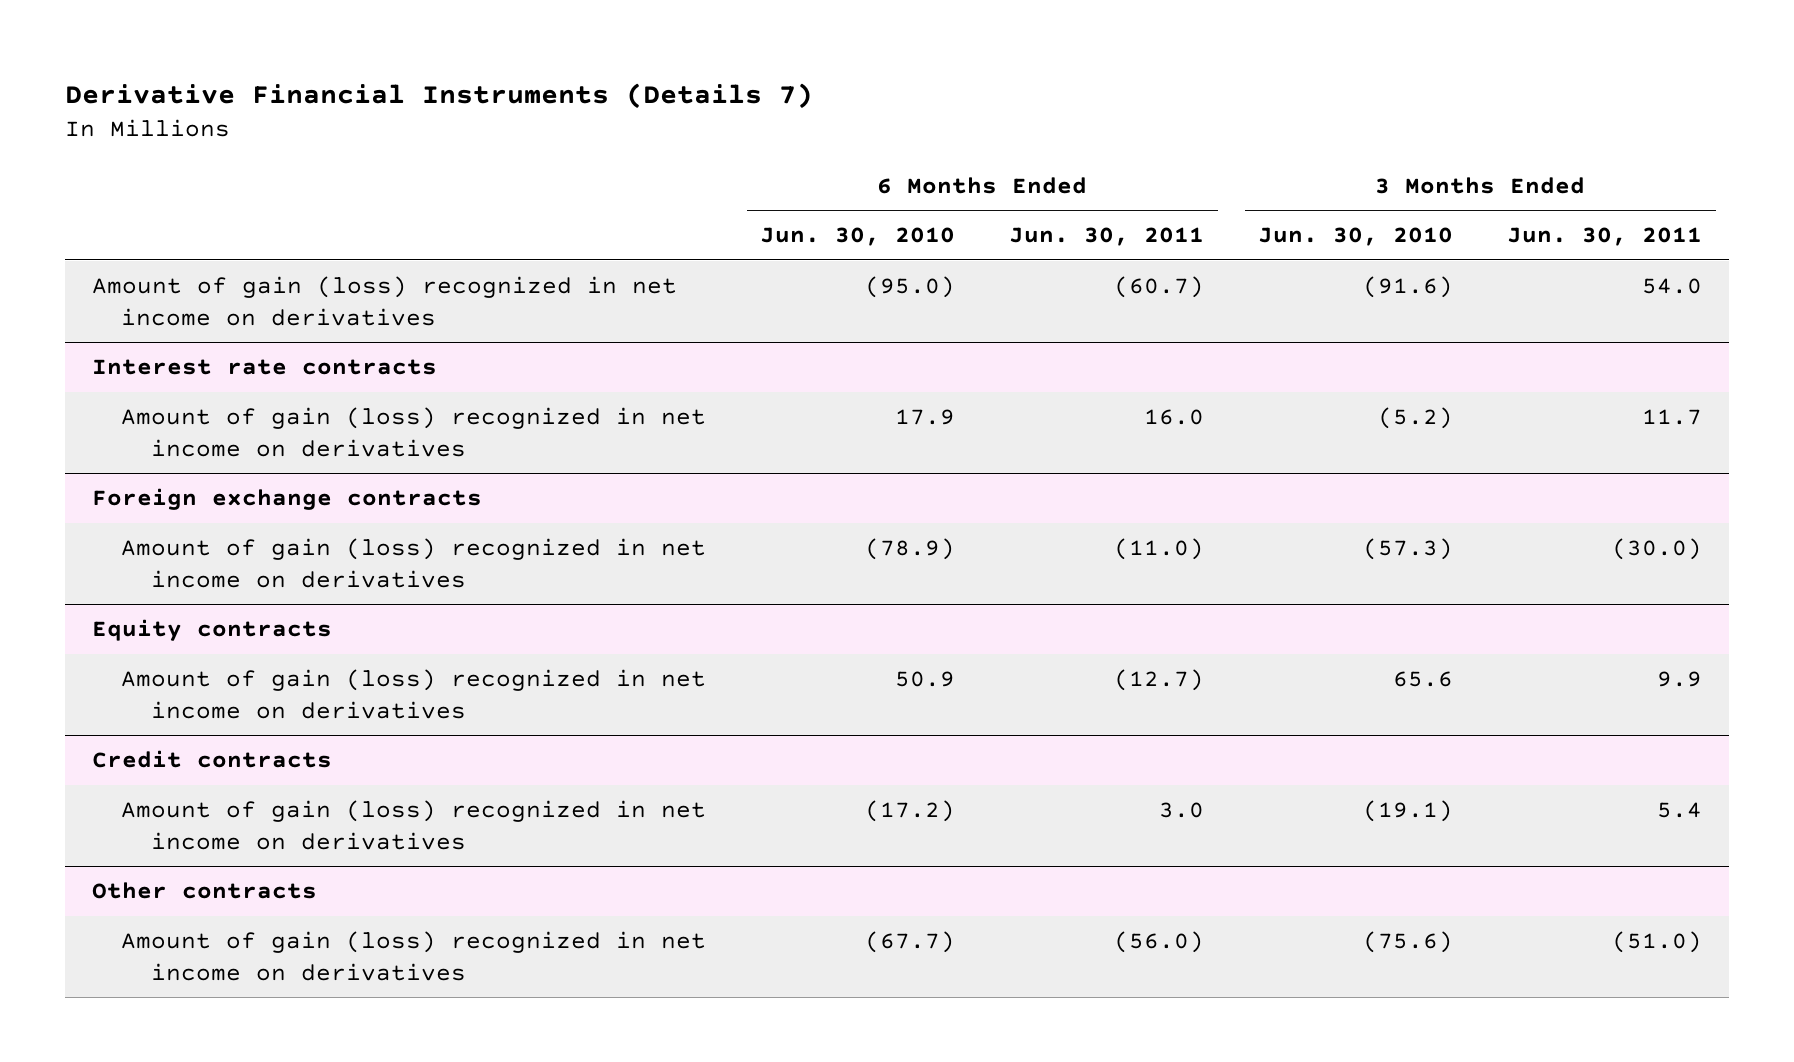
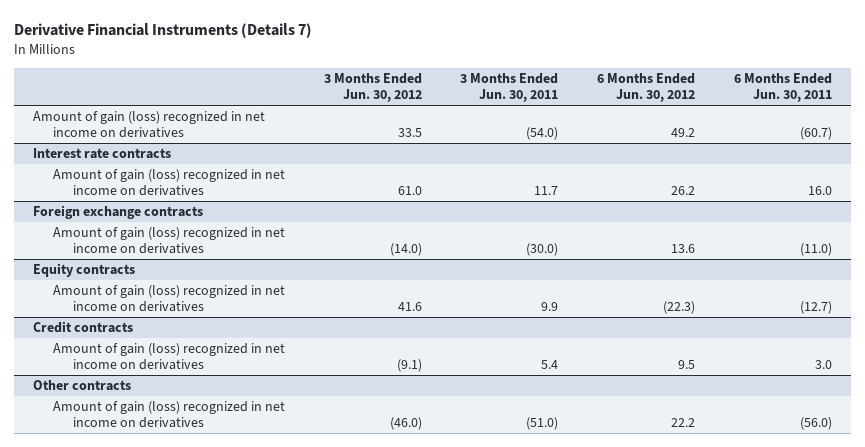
- | 6 Months Ended Jun. 30, 2010 | 6 Months Ended Jun. 30, 2011 | 3 Months Ended Jun. 30, 2010 | 3 Months Ended Jun. 30, 2011
+ | 3 Months Ended Jun. 30, 2012 | 3 Months Ended Jun. 30, 2011 | 6 Months Ended Jun. 30, 2012 | 6 Months Ended Jun. 30, 2011
- Amount of gain (loss) recognized in net income on derivatives | (95.0) | (60.7) | (91.6) | 54.0
+ Amount of gain (loss) recognized in net income on derivatives | 33.5 | (54.0) | 49.2 | (60.7)

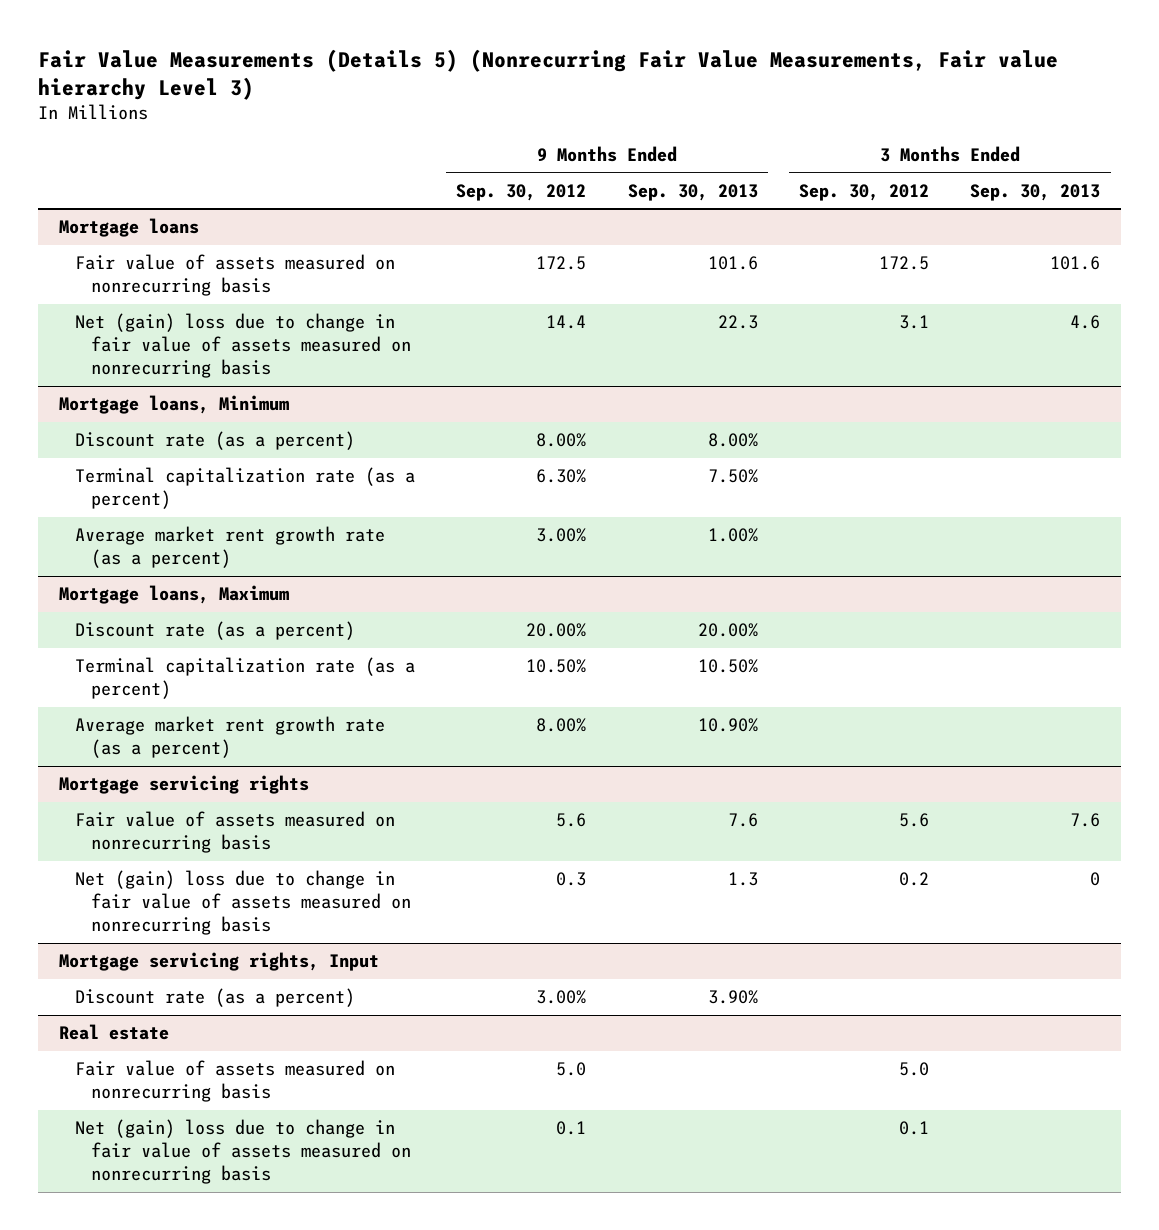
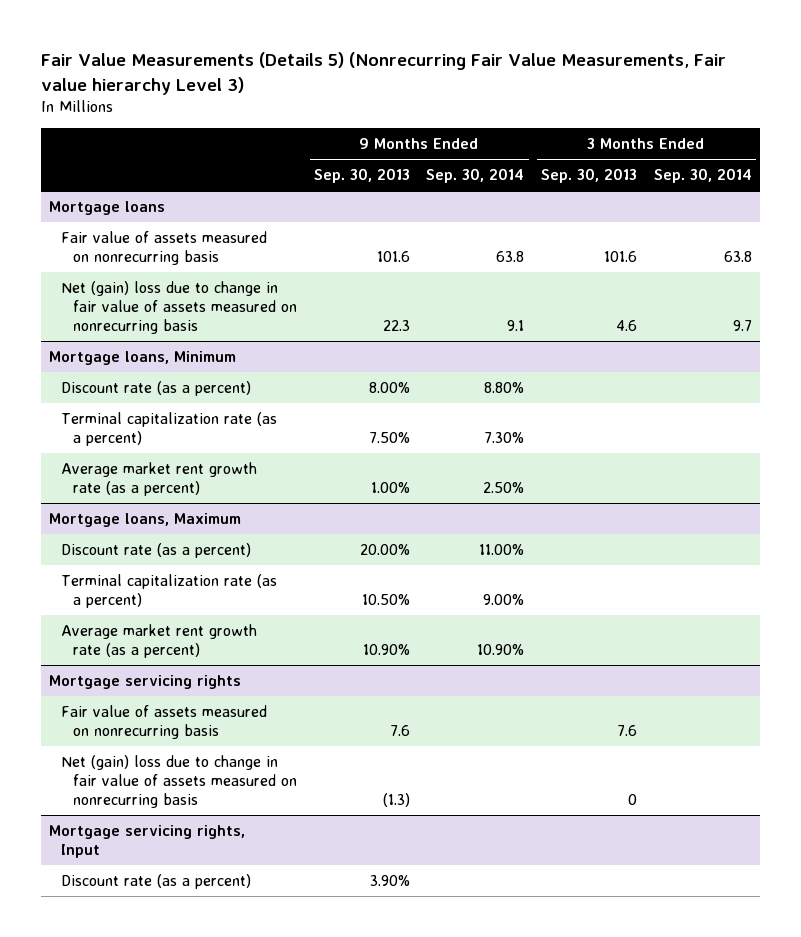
- | 9 Months Ended Sep. 30, 2012 | 9 Months Ended Sep. 30, 2013 | 3 Months Ended Sep. 30, 2012 | 3 Months Ended Sep. 30, 2013
+ | 9 Months Ended Sep. 30, 2013 | 9 Months Ended Sep. 30, 2014 | 3 Months Ended Sep. 30, 2013 | 3 Months Ended Sep. 30, 2014
@ Mortgage servicing rights
- Net (gain) loss due to change in fair value of assets measured on nonrecurring basis | 0.3 | 1.3 | 0.2 | 0
+ Net (gain) loss due to change in fair value of assets measured on nonrecurring basis | (1.3) | | 0 |
- Real estate
- Fair value of assets measured on nonrecurring basis | 5.0 | | 5.0 |
- Net (gain) loss due to change in fair value of assets measured on nonrecurring basis | 0.1 | | 0.1 |

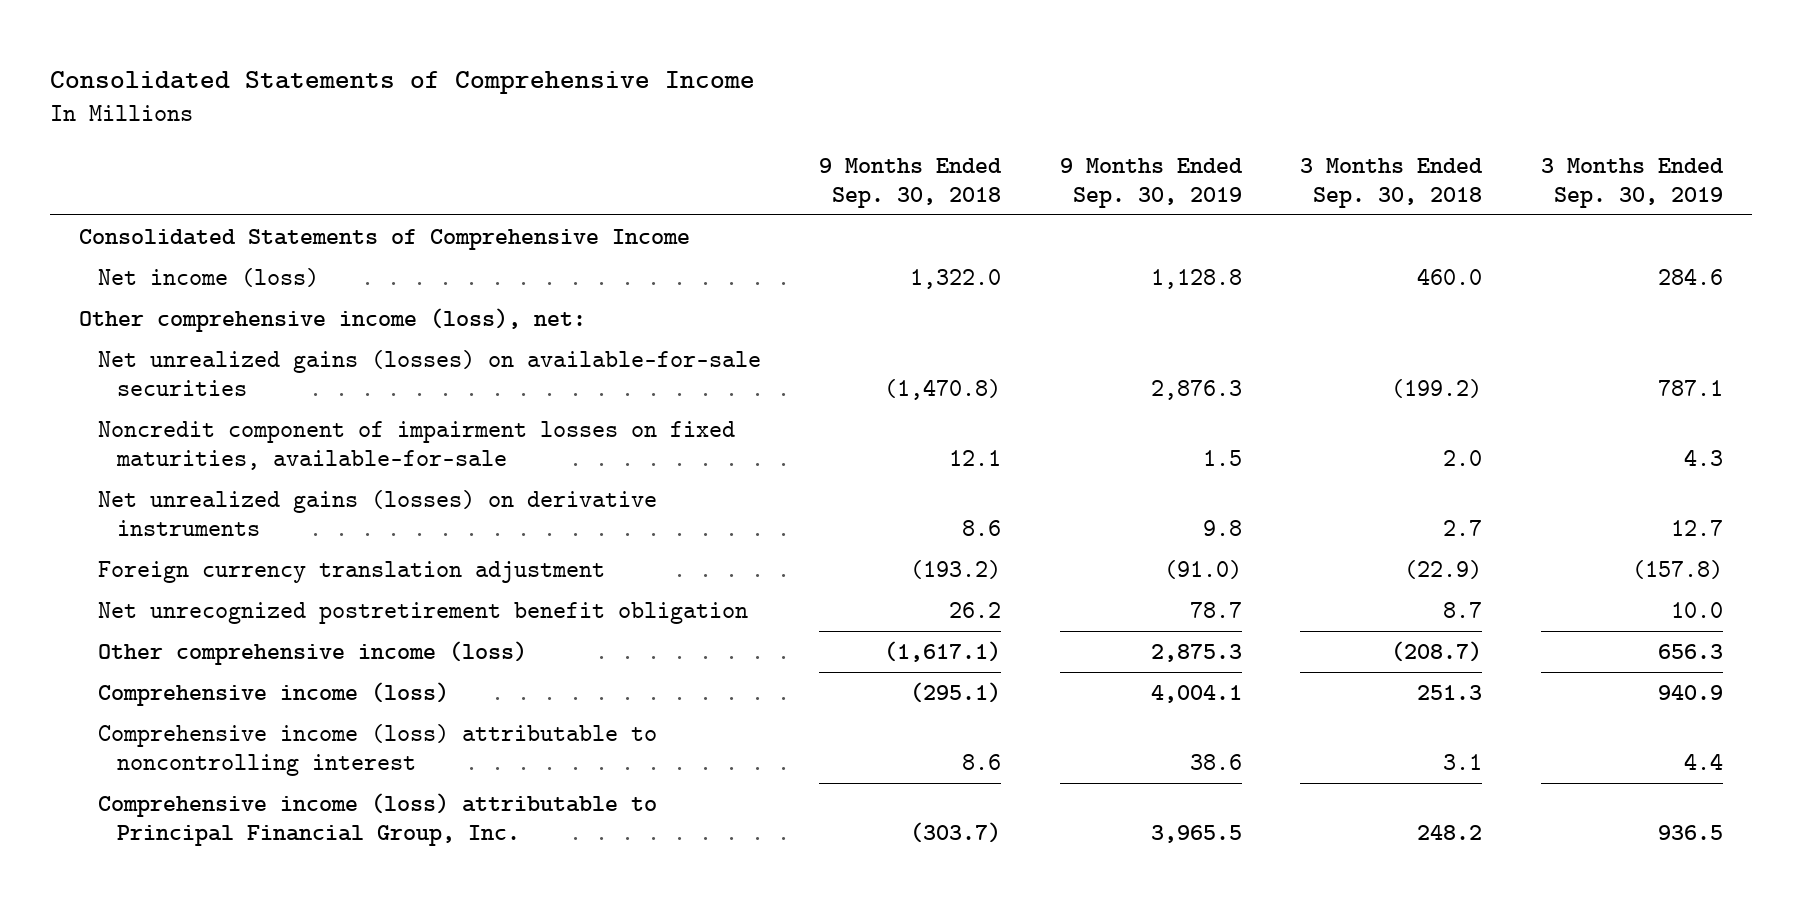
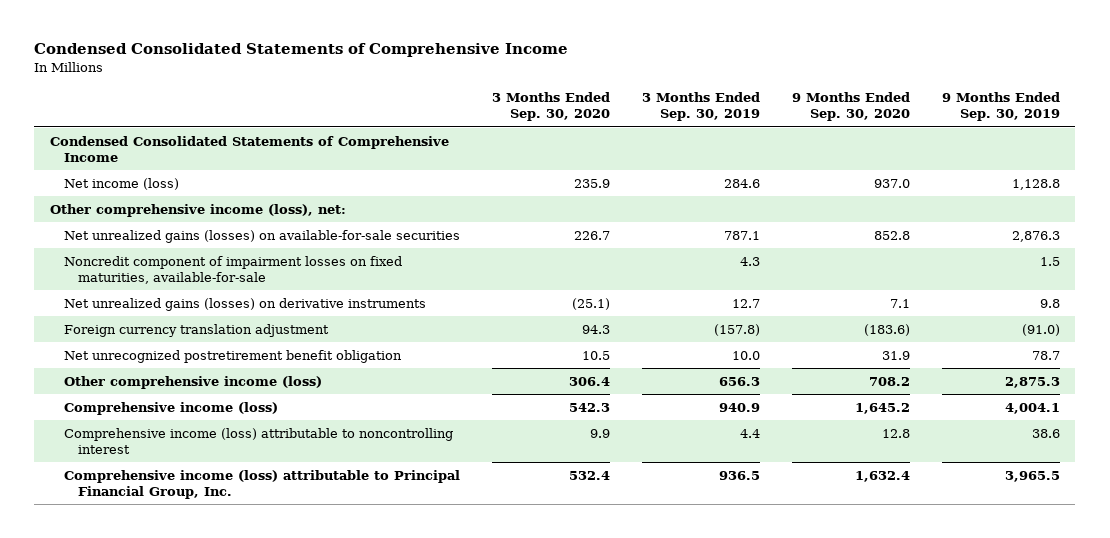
- Consolidated Statements of Comprehensive Income
+ Condensed Consolidated Statements of Comprehensive Income
- | 9 Months Ended Sep. 30, 2018 | 9 Months Ended Sep. 30, 2019 | 3 Months Ended Sep. 30, 2018 | 3 Months Ended Sep. 30, 2019
+ | 3 Months Ended Sep. 30, 2020 | 3 Months Ended Sep. 30, 2019 | 9 Months Ended Sep. 30, 2020 | 9 Months Ended Sep. 30, 2019
- Consolidated Statements of Comprehensive Income
+ Condensed Consolidated Statements of Comprehensive Income

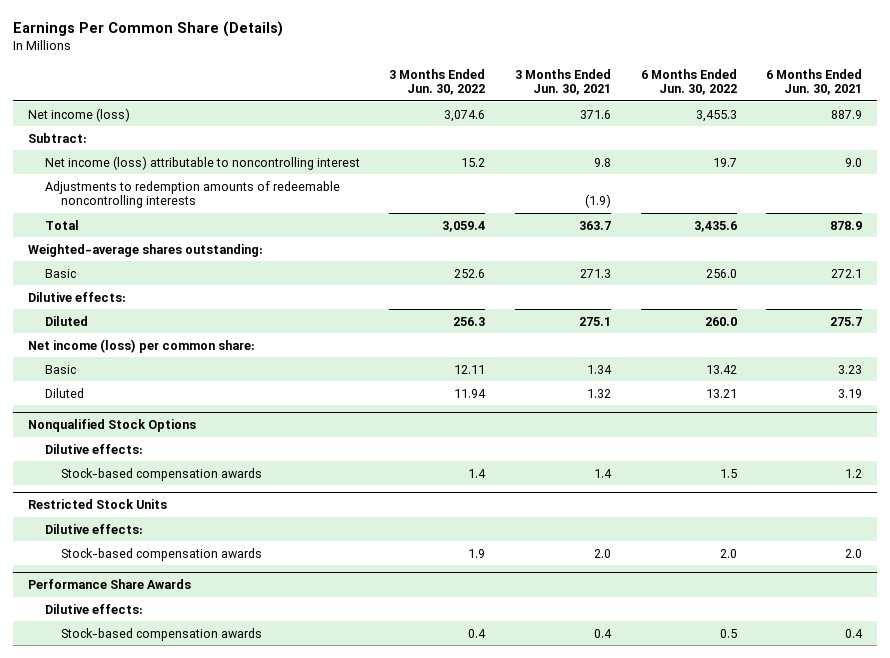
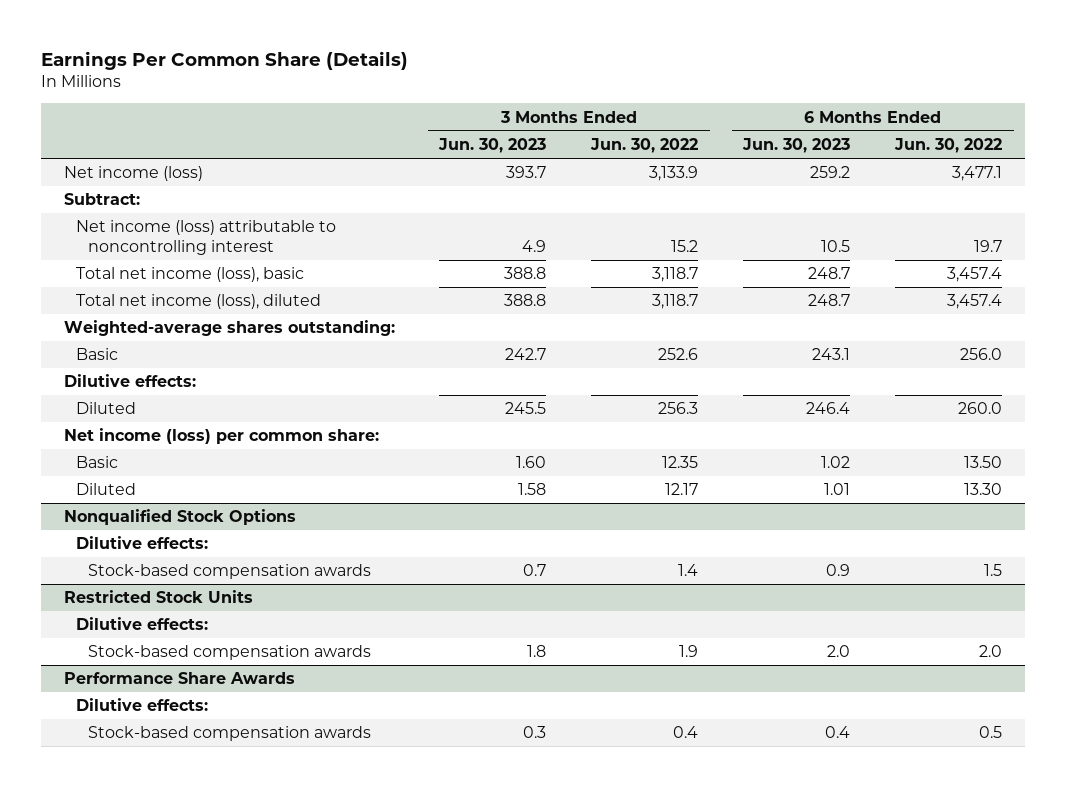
- | 3 Months Ended Jun. 30, 2022 | 3 Months Ended Jun. 30, 2021 | 6 Months Ended Jun. 30, 2022 | 6 Months Ended Jun. 30, 2021
+ | 3 Months Ended Jun. 30, 2023 | 3 Months Ended Jun. 30, 2022 | 6 Months Ended Jun. 30, 2023 | 6 Months Ended Jun. 30, 2022
- Net income (loss) | 3,074.6 | 371.6 | 3,455.3 | 887.9
+ Net income (loss) | 393.7 | 3,133.9 | 259.2 | 3,477.1
- Adjustments to redemption amounts of redeemable noncontrolling interests | | (1.9) | |
- Total | 3,059.4 | 363.7 | 3,435.6 | 878.9
+ Total net income (loss), basic | 388.8 | 3,118.7 | 248.7 | 3,457.4
+ Total net income (loss), diluted | 388.8 | 3,118.7 | 248.7 | 3,457.4
- Basic | 12.11 | 1.34 | 13.42 | 3.23
- Diluted | 11.94 | 1.32 | 13.21 | 3.19
+ Basic | 1.60 | 12.35 | 1.02 | 13.50
+ Diluted | 1.58 | 12.17 | 1.01 | 13.30

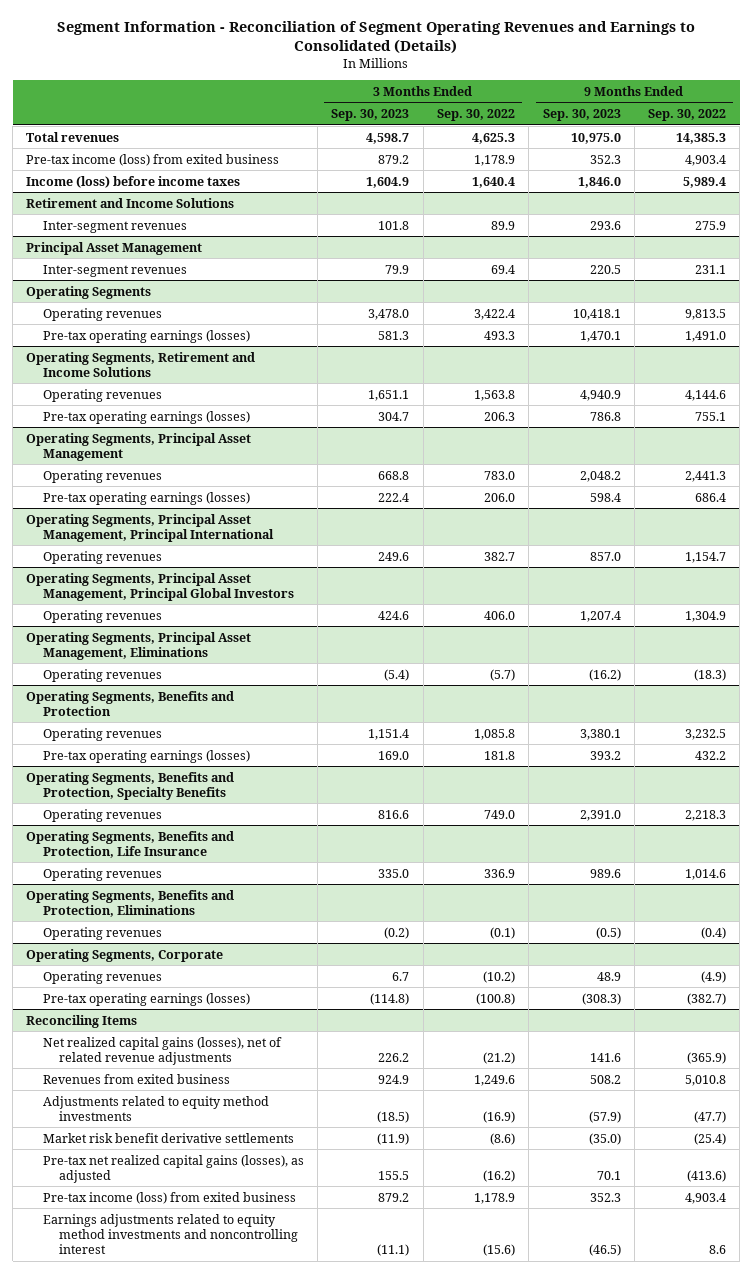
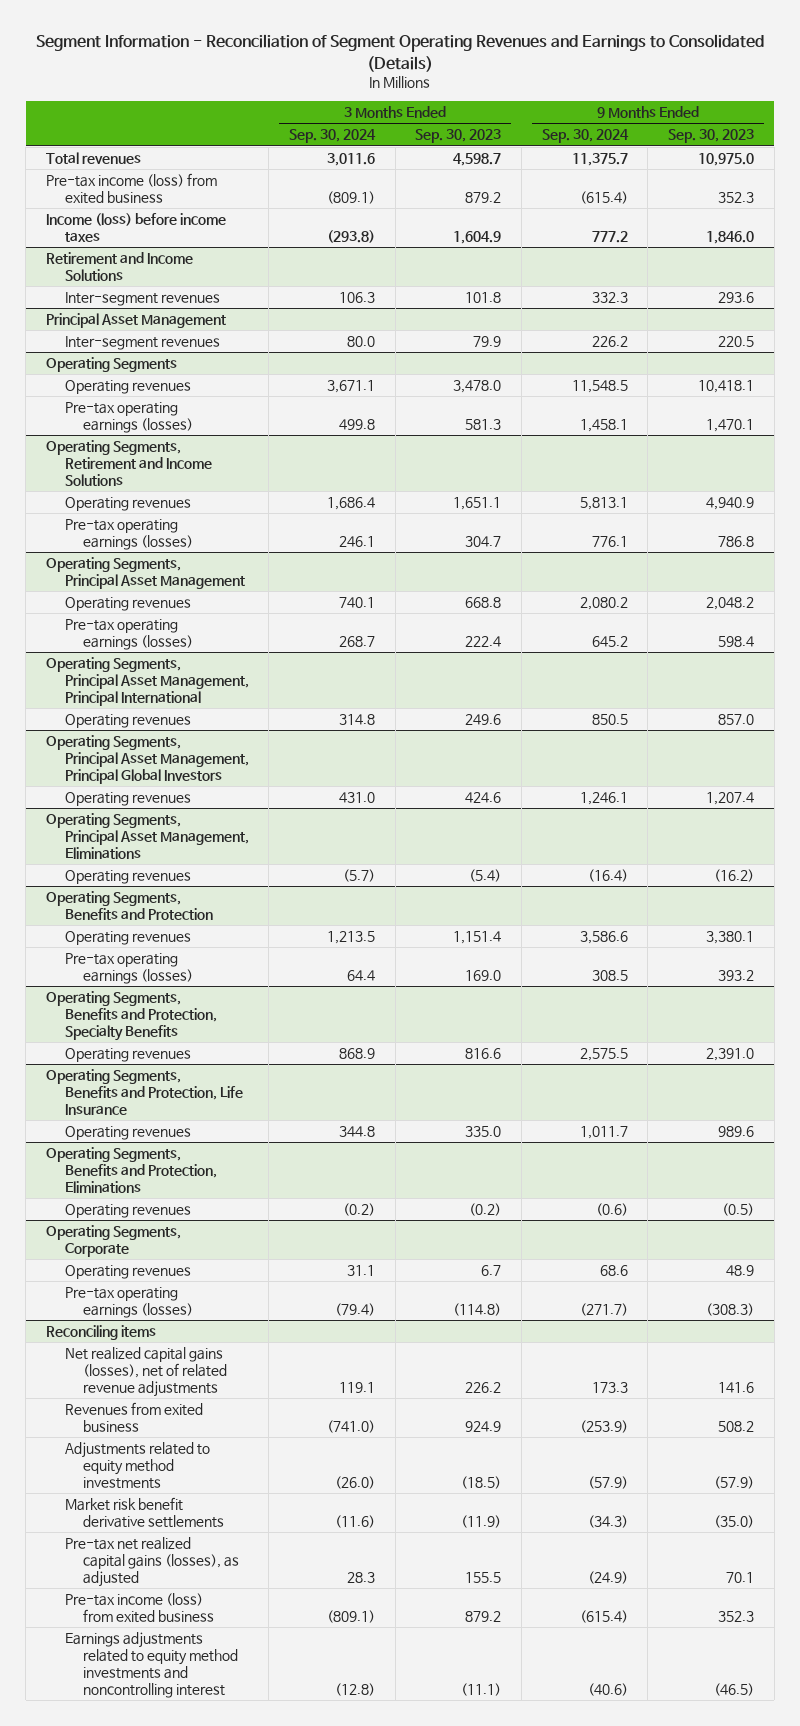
- | 3 Months Ended Sep. 30, 2023 | 3 Months Ended Sep. 30, 2022 | 9 Months Ended Sep. 30, 2023 | 9 Months Ended Sep. 30, 2022
+ | 3 Months Ended Sep. 30, 2024 | 3 Months Ended Sep. 30, 2023 | 9 Months Ended Sep. 30, 2024 | 9 Months Ended Sep. 30, 2023
- Reconciling Items
+ Reconciling items

